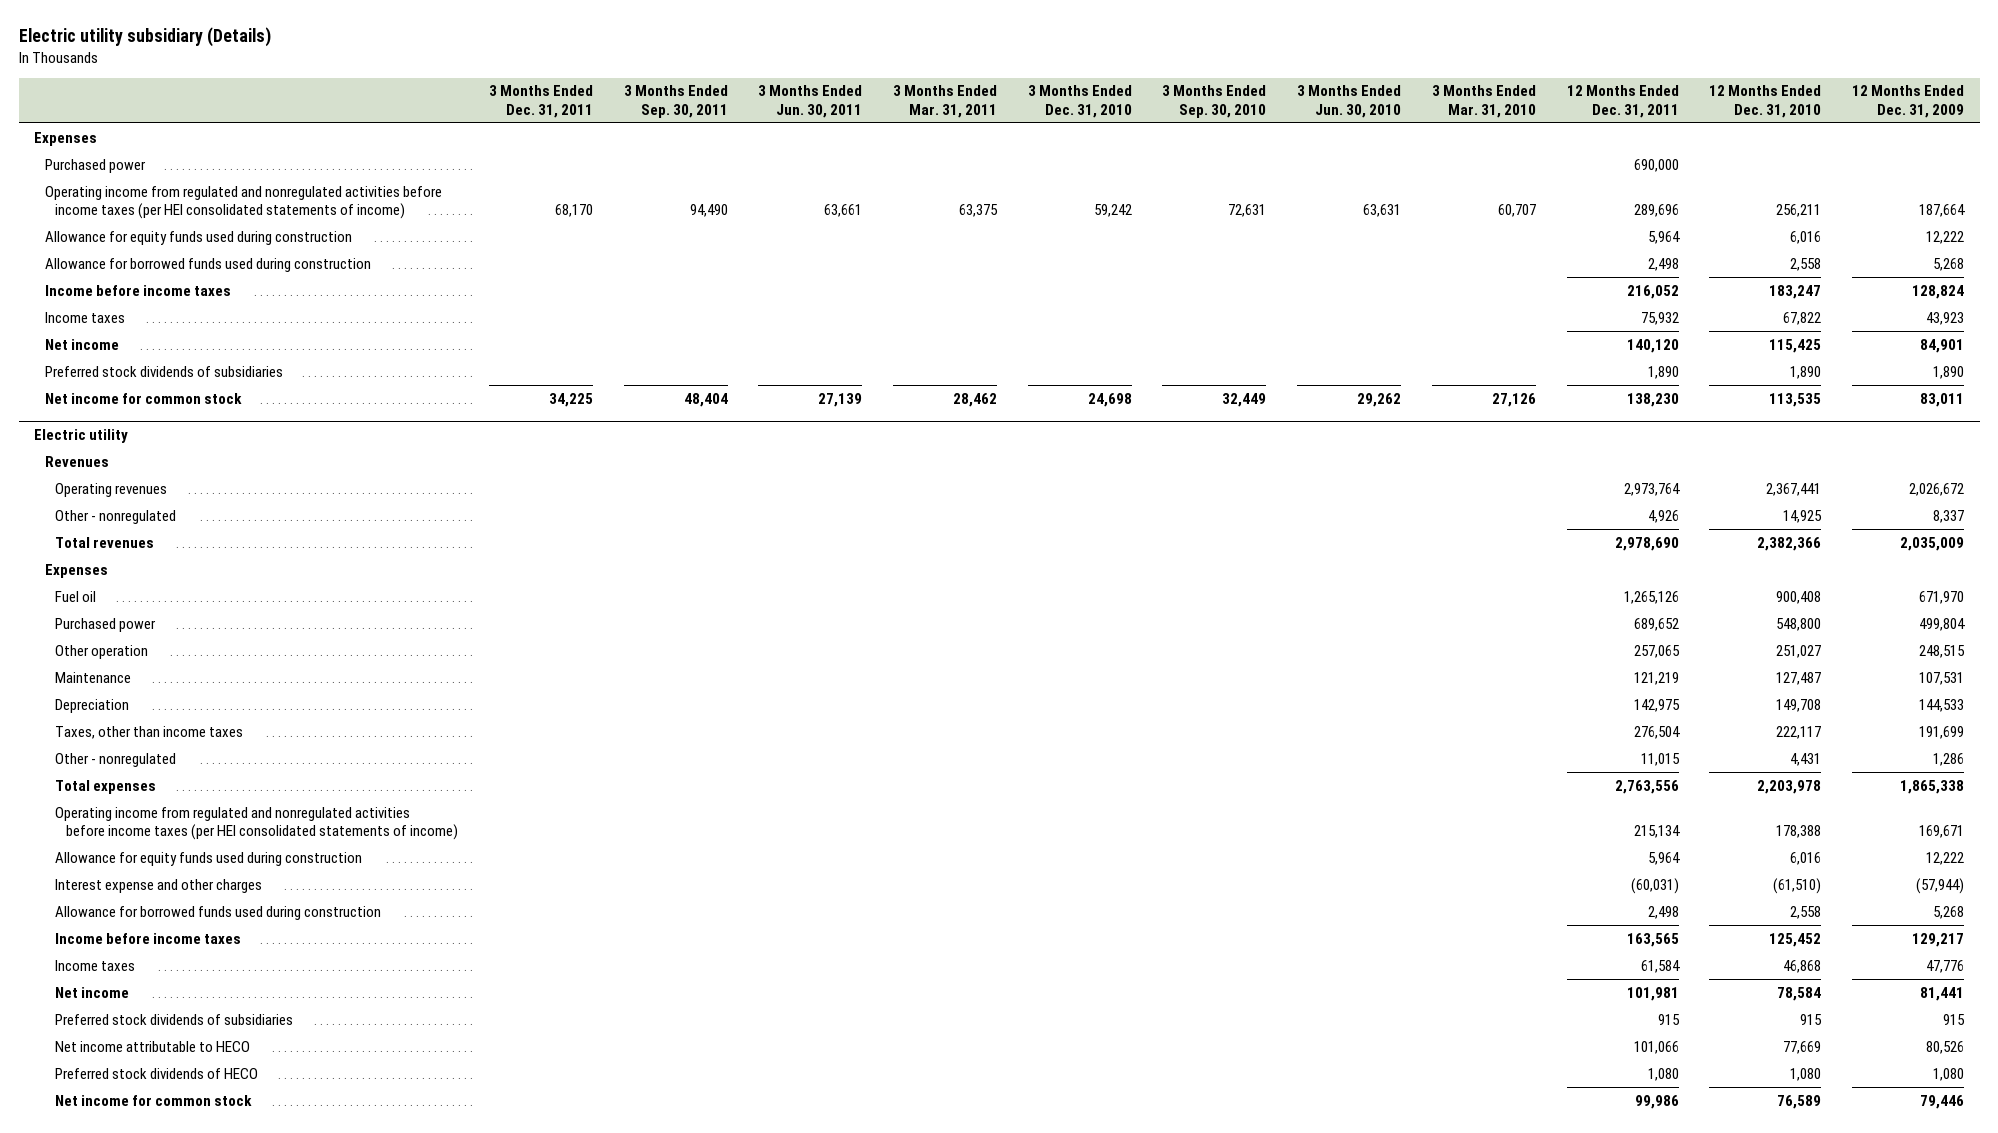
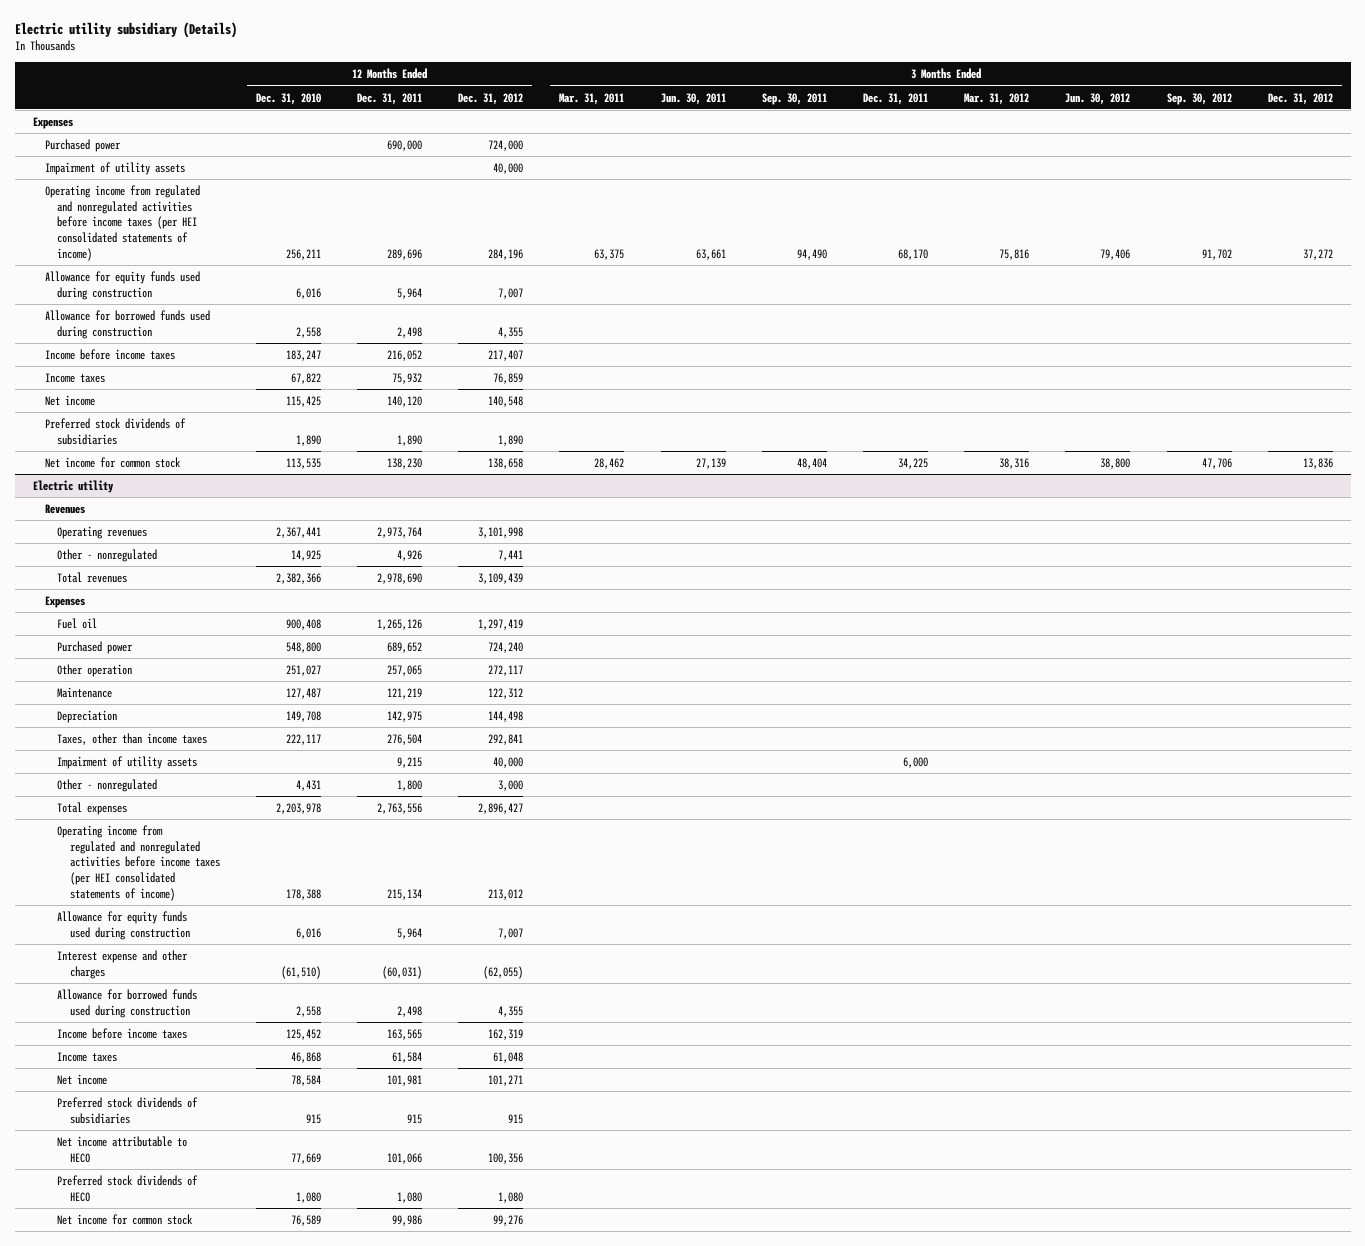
- | 3 Months Ended Dec. 31, 2011 | 3 Months Ended Sep. 30, 2011 | 3 Months Ended Jun. 30, 2011 | 3 Months Ended Mar. 31, 2011 | 3 Months Ended Dec. 31, 2010 | 3 Months Ended Sep. 30, 2010 | 3 Months Ended Jun. 30, 2010 | 3 Months Ended Mar. 31, 2010 | 12 Months Ended Dec. 31, 2011 | 12 Months Ended Dec. 31, 2010 | 12 Months Ended Dec. 31, 2009
+ | 12 Months Ended Dec. 31, 2010 | 12 Months Ended Dec. 31, 2011 | 12 Months Ended Dec. 31, 2012 | 3 Months Ended Mar. 31, 2011 | 3 Months Ended Jun. 30, 2011 | 3 Months Ended Sep. 30, 2011 | 3 Months Ended Dec. 31, 2011 | 3 Months Ended Mar. 31, 2012 | 3 Months Ended Jun. 30, 2012 | 3 Months Ended Sep. 30, 2012 | 3 Months Ended Dec. 31, 2012
+ Impairment of utility assets | | | 40,000 | | | | | | | |
@ Electric utility
- Other - nonregulated | | | | | | | | | 11,015 | 4,431 | 1,286
+ Impairment of utility assets | | 9,215 | 40,000 | | | | 6,000 | | | |
+ Other - nonregulated | 4,431 | 1,800 | 3,000 | | | | | | | |

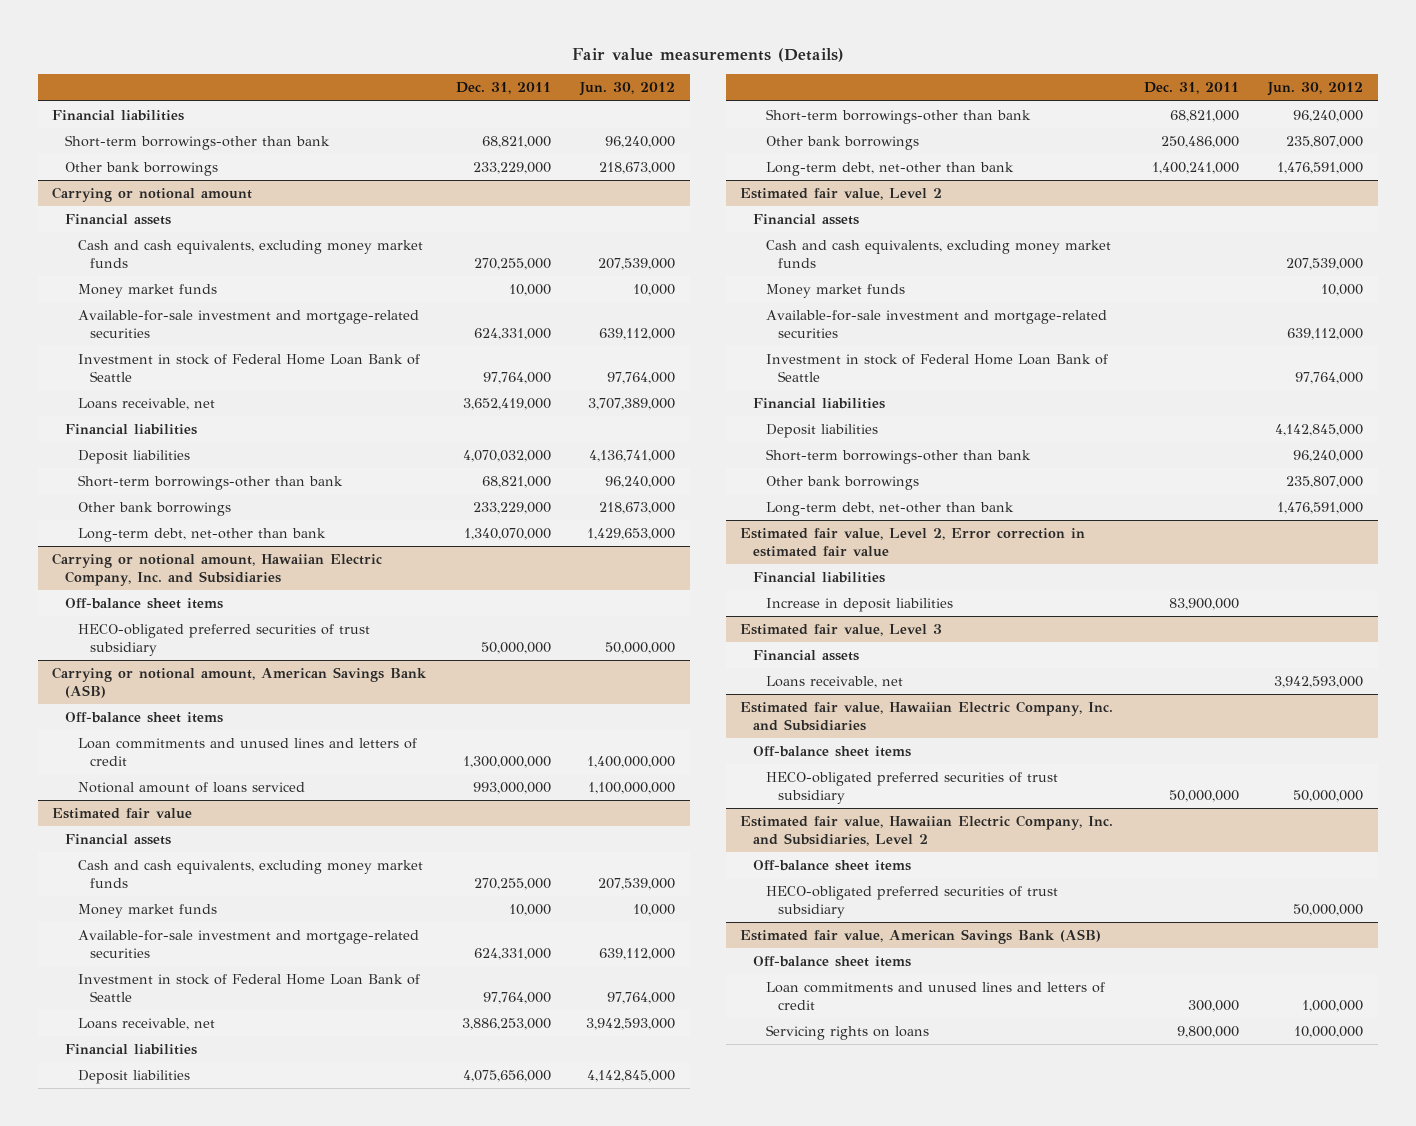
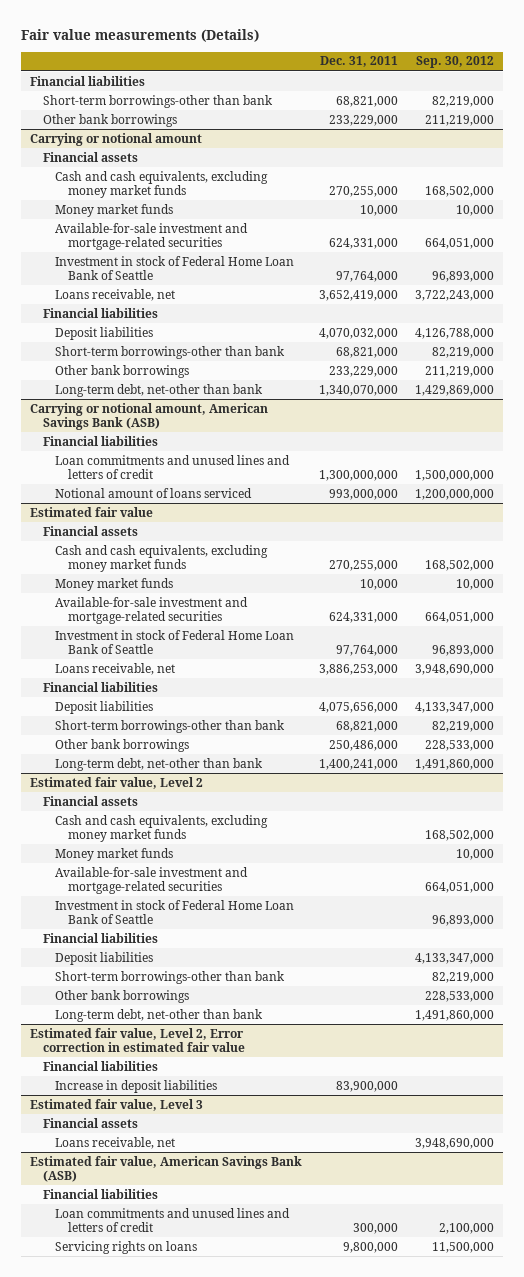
- | Dec. 31, 2011 | Jun. 30, 2012
+ | Dec. 31, 2011 | Sep. 30, 2012
- Carrying or notional amount, Hawaiian Electric Company, Inc. and Subsidiaries
- Off-balance sheet items
- HECO-obligated preferred securities of trust subsidiary | 50,000,000 | 50,000,000
@ Carrying or notional amount, American Savings Bank (ASB)
- Off-balance sheet items
+ Financial liabilities
- Estimated fair value, Hawaiian Electric Company, Inc. and Subsidiaries
- Off-balance sheet items
- HECO-obligated preferred securities of trust subsidiary | 50,000,000 | 50,000,000
- Estimated fair value, Hawaiian Electric Company, Inc. and Subsidiaries, Level 2
- Off-balance sheet items
- HECO-obligated preferred securities of trust subsidiary | | 50,000,000
@ Estimated fair value, American Savings Bank (ASB)
- Off-balance sheet items
+ Financial liabilities

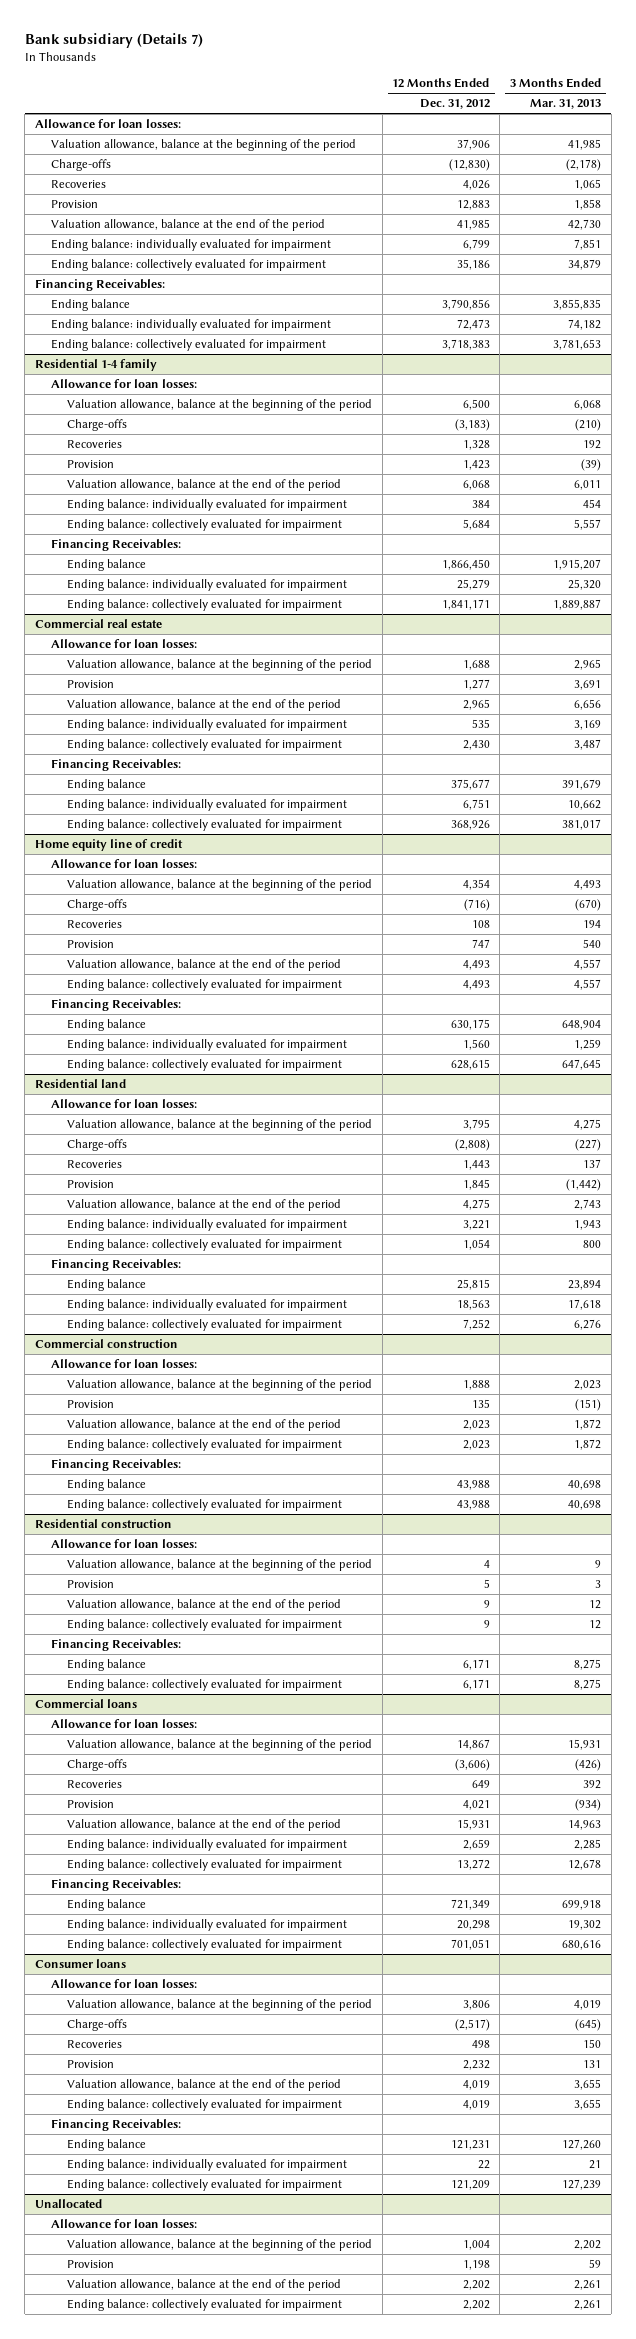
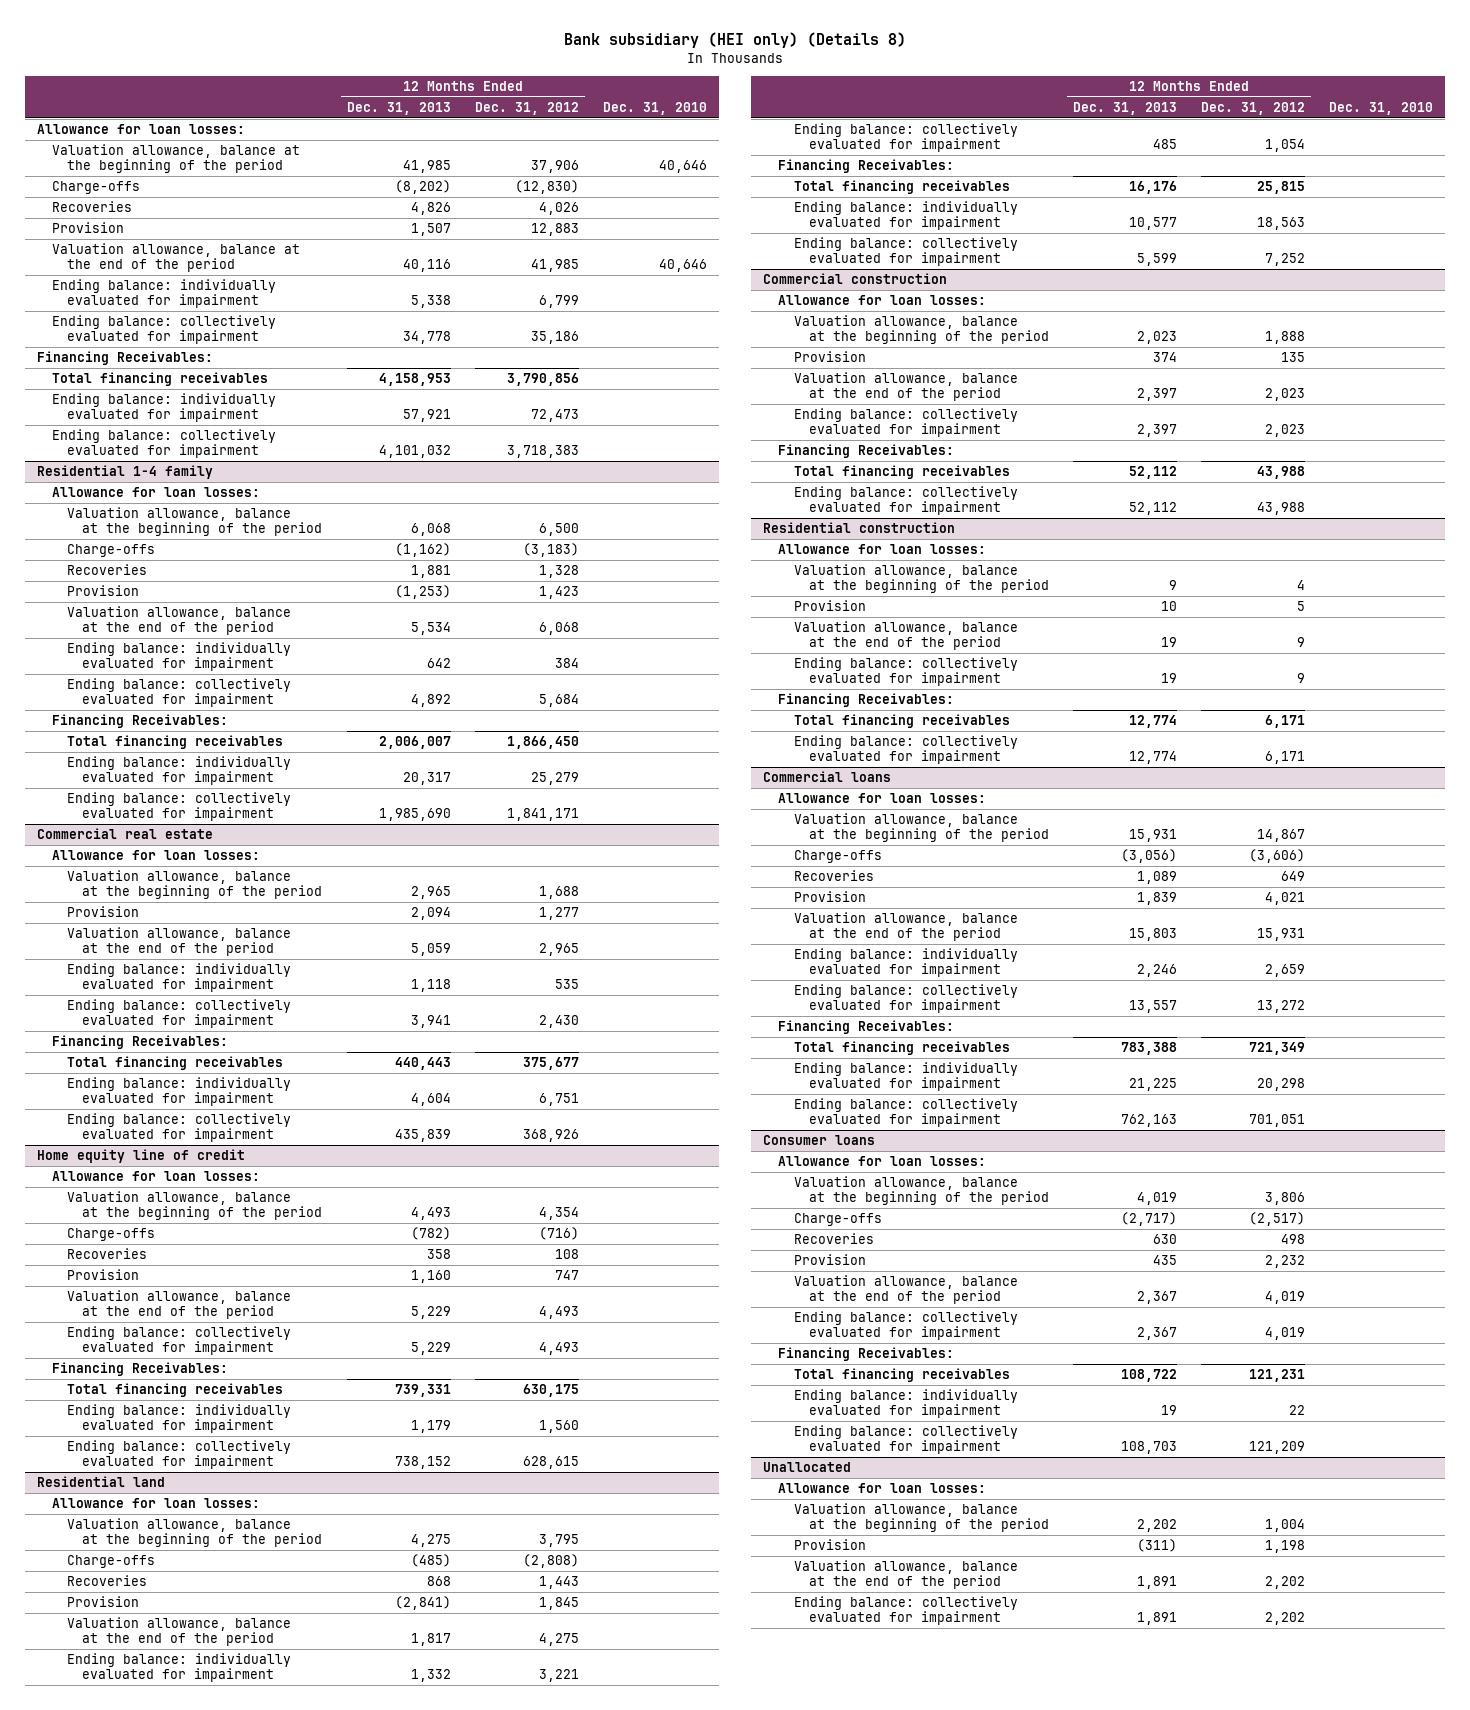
- Bank subsidiary (Details 7)
+ Bank subsidiary (HEI only) (Details 8)
- | 12 Months Ended Dec. 31, 2012 | 3 Months Ended Mar. 31, 2013
+ | 12 Months Ended Dec. 31, 2013 | 12 Months Ended Dec. 31, 2012 | Dec. 31, 2010
- Ending balance | 3,790,856 | 3,855,835
+ Total financing receivables | 4,158,953 | 3,790,856 |
@ Residential 1-4 family
- Ending balance | 1,866,450 | 1,915,207
+ Total financing receivables | 2,006,007 | 1,866,450 |
@ Commercial real estate
- Ending balance | 375,677 | 391,679
+ Total financing receivables | 440,443 | 375,677 |
@ Home equity line of credit
- Ending balance | 630,175 | 648,904
+ Total financing receivables | 739,331 | 630,175 |
@ Residential land
- Ending balance | 25,815 | 23,894
+ Total financing receivables | 16,176 | 25,815 |
@ Commercial construction
- Ending balance | 43,988 | 40,698
+ Total financing receivables | 52,112 | 43,988 |
@ Residential construction
- Ending balance | 6,171 | 8,275
+ Total financing receivables | 12,774 | 6,171 |
@ Commercial loans
- Ending balance | 721,349 | 699,918
+ Total financing receivables | 783,388 | 721,349 |
@ Consumer loans
- Ending balance | 121,231 | 127,260
+ Total financing receivables | 108,722 | 121,231 |

